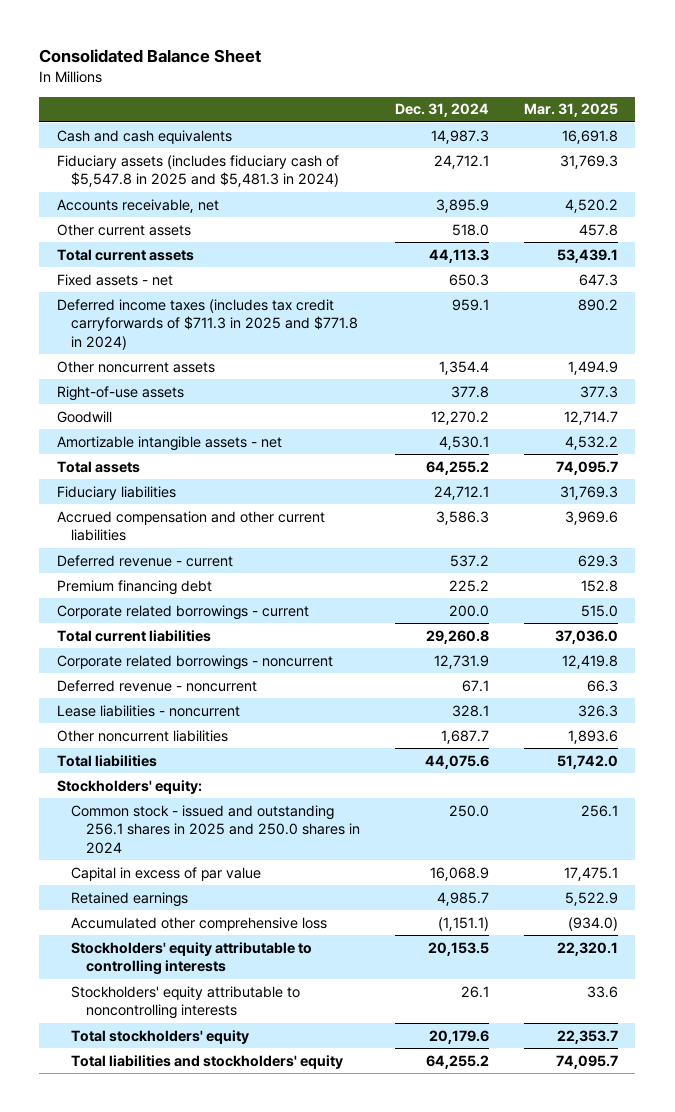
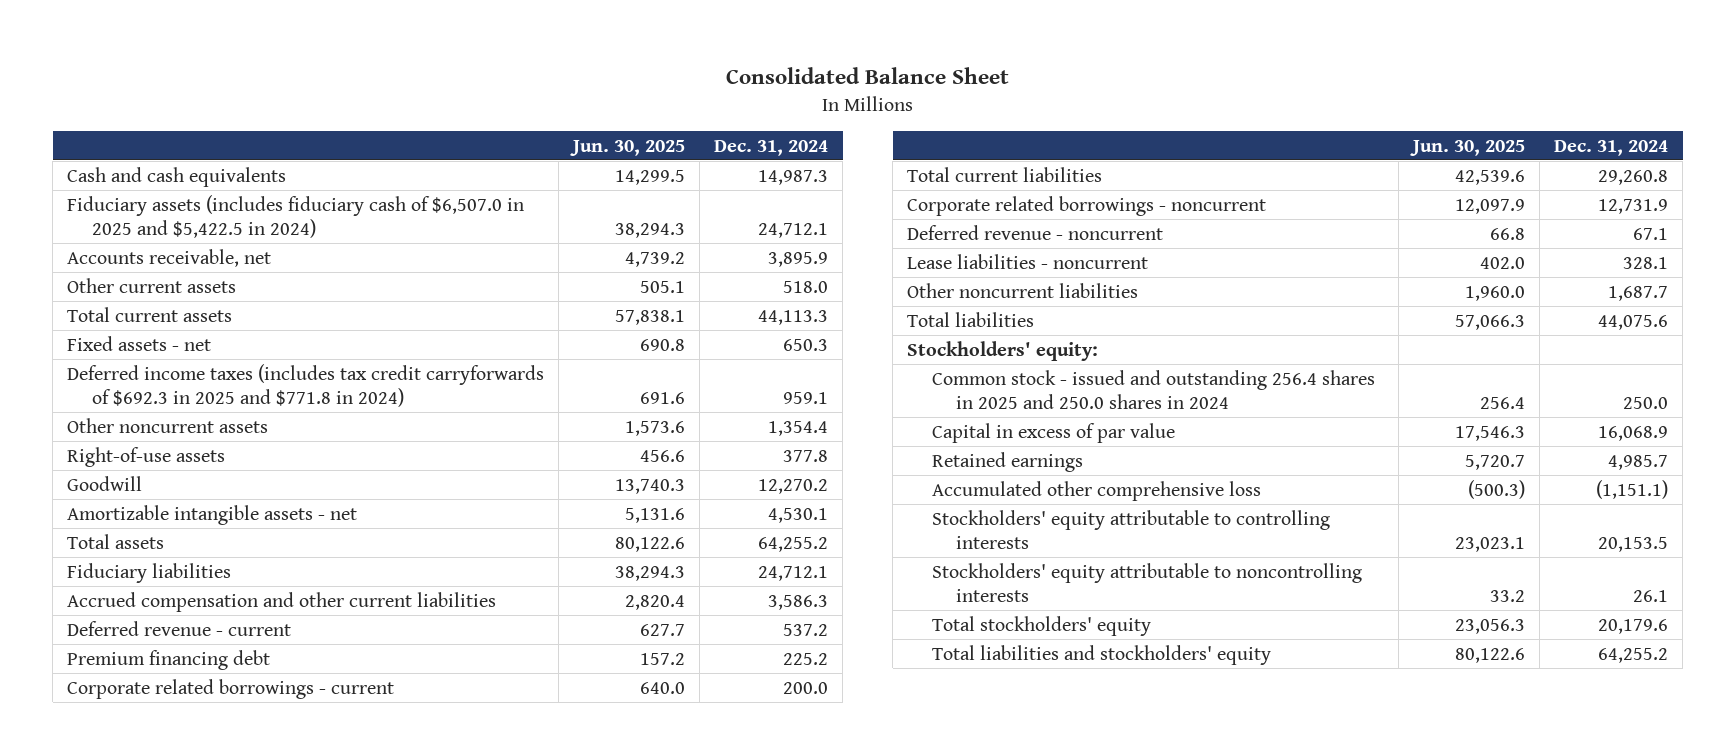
- | Dec. 31, 2024 | Mar. 31, 2025
+ | Jun. 30, 2025 | Dec. 31, 2024
- Fiduciary assets (includes fiduciary cash of $5,547.8 in 2025 and $5,481.3 in 2024) | 24,712.1 | 31,769.3
+ Fiduciary assets (includes fiduciary cash of $6,507.0 in 2025 and $5,422.5 in 2024) | 38,294.3 | 24,712.1
- Deferred income taxes (includes tax credit carryforwards of $711.3 in 2025 and $771.8 in 2024) | 959.1 | 890.2
+ Deferred income taxes (includes tax credit carryforwards of $692.3 in 2025 and $771.8 in 2024) | 691.6 | 959.1
- Common stock - issued and outstanding 256.1 shares in 2025 and 250.0 shares in 2024 | 250.0 | 256.1
+ Common stock - issued and outstanding 256.4 shares in 2025 and 250.0 shares in 2024 | 256.4 | 250.0

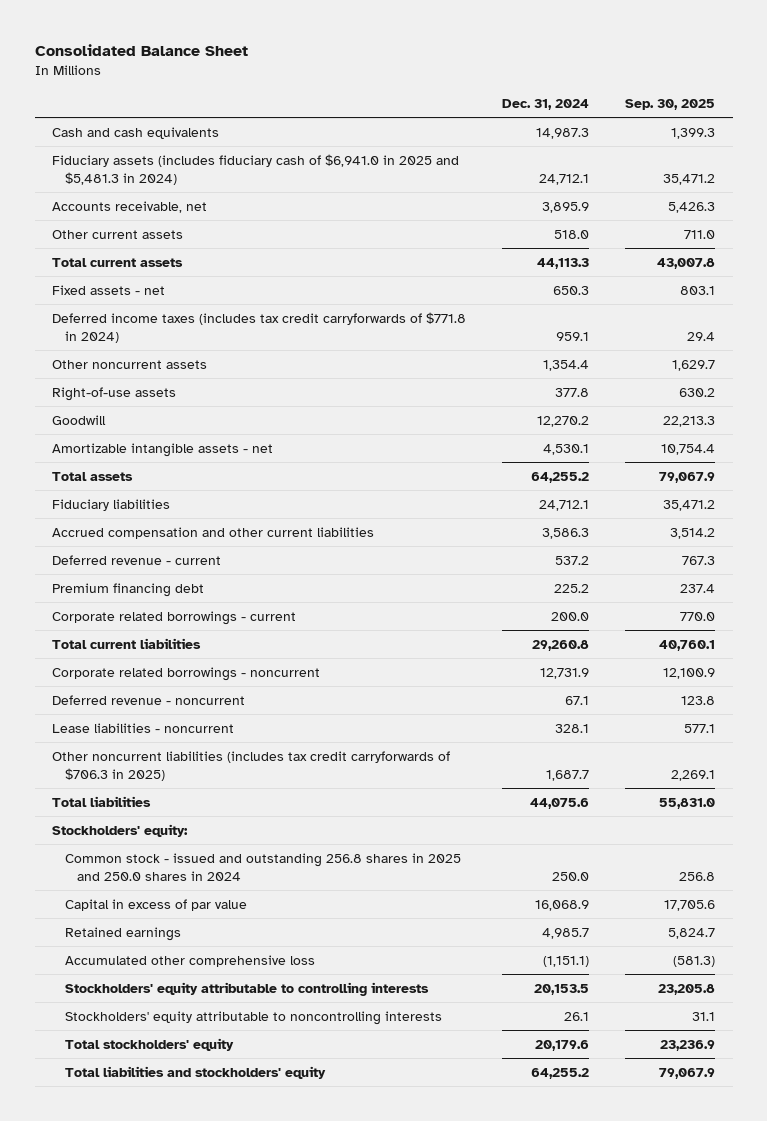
- | Jun. 30, 2025 | Dec. 31, 2024
+ | Dec. 31, 2024 | Sep. 30, 2025
- Fiduciary assets (includes fiduciary cash of $6,507.0 in 2025 and $5,422.5 in 2024) | 38,294.3 | 24,712.1
+ Fiduciary assets (includes fiduciary cash of $6,941.0 in 2025 and $5,481.3 in 2024) | 24,712.1 | 35,471.2
- Deferred income taxes (includes tax credit carryforwards of $692.3 in 2025 and $771.8 in 2024) | 691.6 | 959.1
+ Deferred income taxes (includes tax credit carryforwards of $771.8 in 2024) | 959.1 | 29.4
- Other noncurrent liabilities | 1,960.0 | 1,687.7
+ Other noncurrent liabilities (includes tax credit carryforwards of $706.3 in 2025) | 1,687.7 | 2,269.1
- Common stock - issued and outstanding 256.4 shares in 2025 and 250.0 shares in 2024 | 256.4 | 250.0
+ Common stock - issued and outstanding 256.8 shares in 2025 and 250.0 shares in 2024 | 250.0 | 256.8

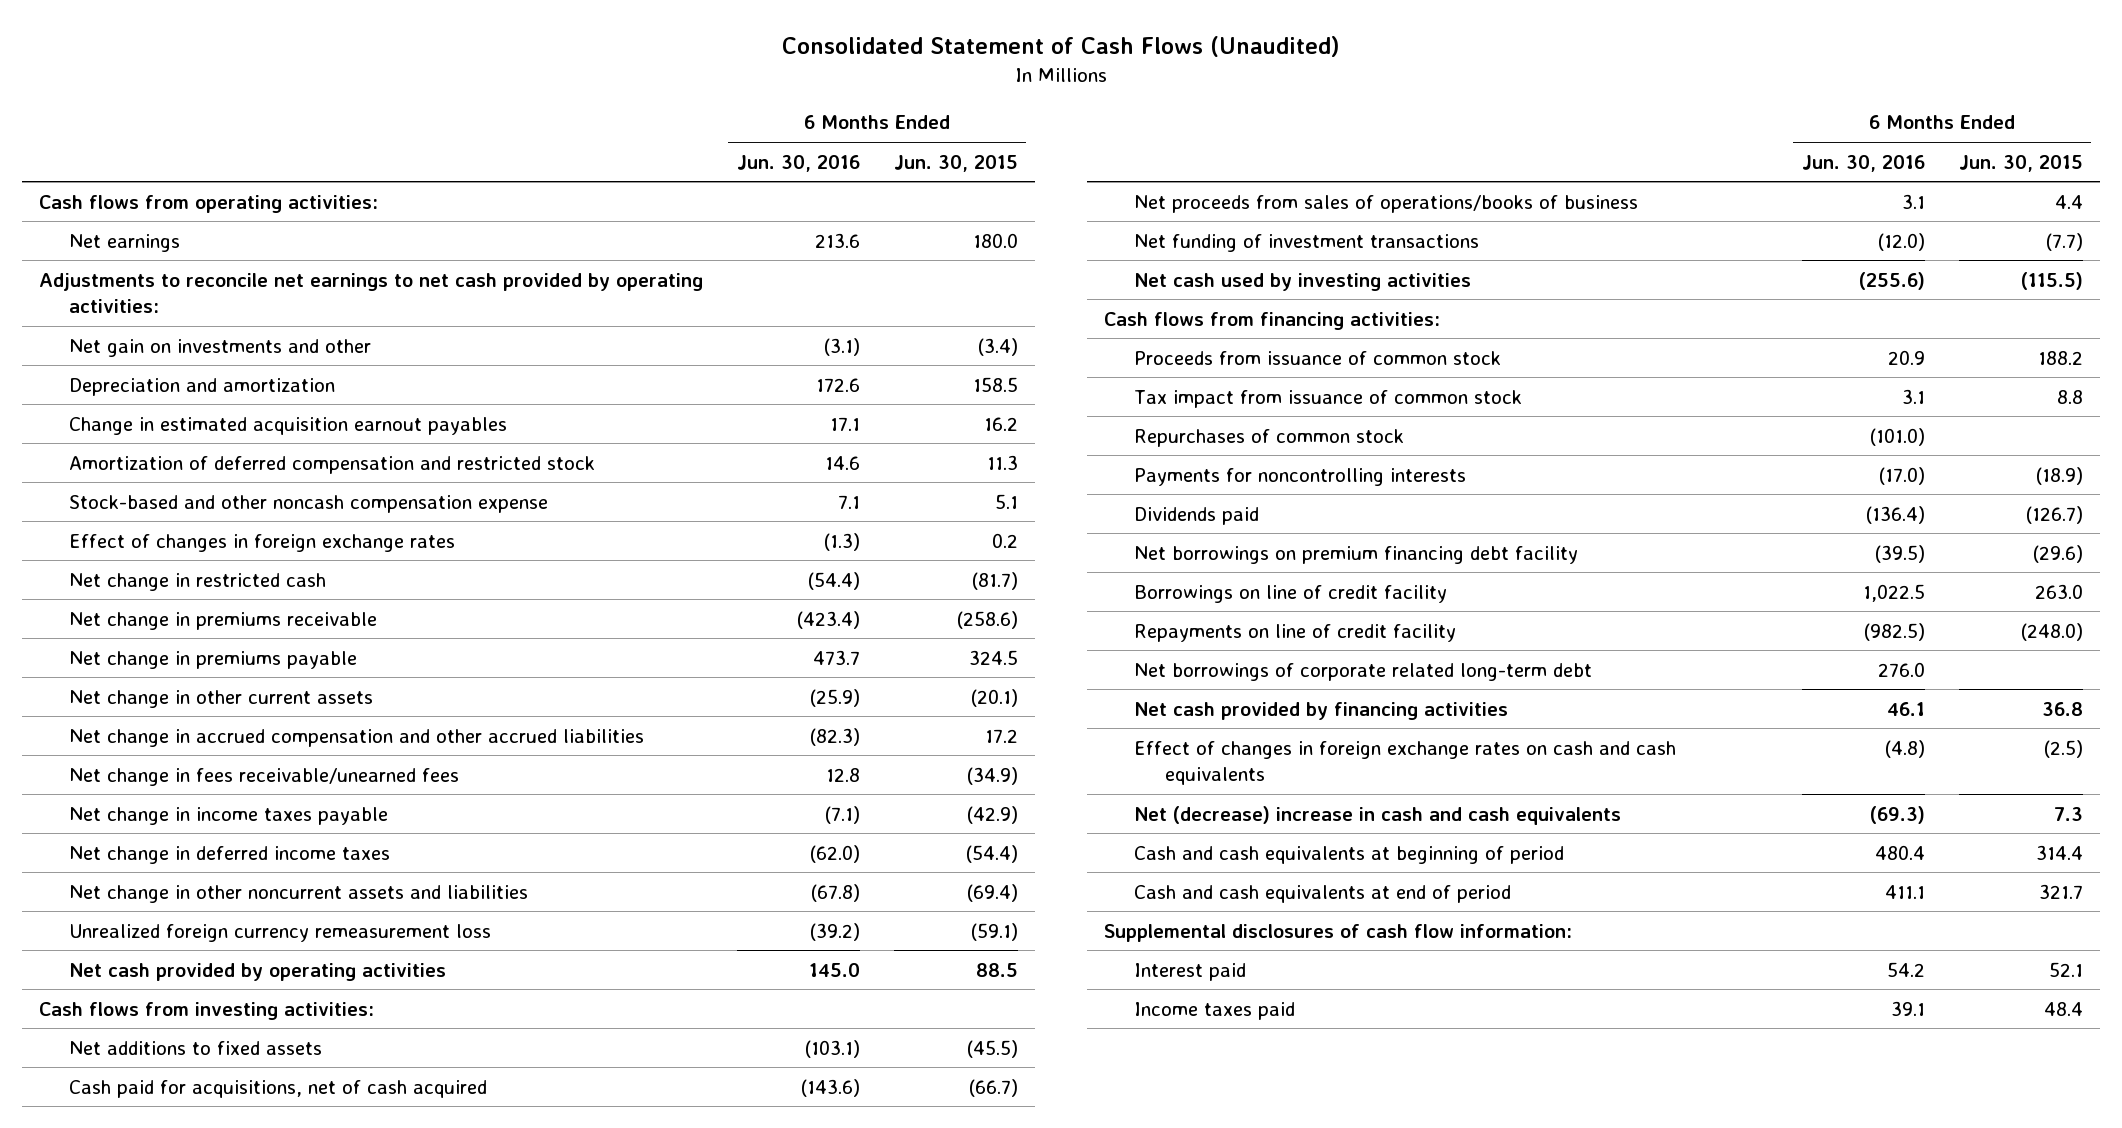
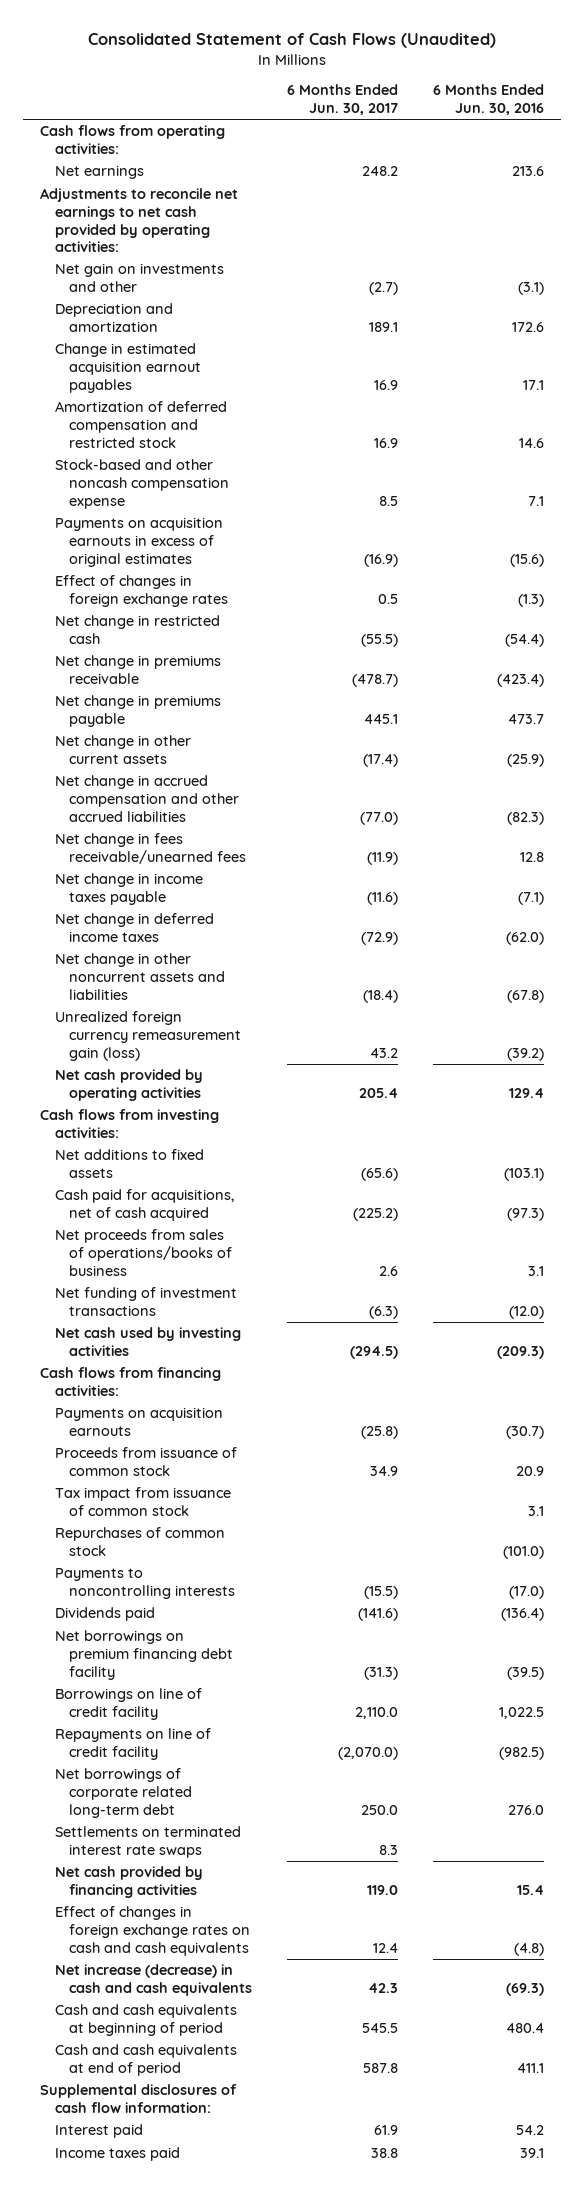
- | 6 Months Ended Jun. 30, 2016 | 6 Months Ended Jun. 30, 2015
+ | 6 Months Ended Jun. 30, 2017 | 6 Months Ended Jun. 30, 2016
+ Payments on acquisition earnouts in excess of original estimates | (16.9) | (15.6)
- Unrealized foreign currency remeasurement loss | (39.2) | (59.1)
- Net cash provided by operating activities | 145.0 | 88.5
+ Unrealized foreign currency remeasurement gain (loss) | 43.2 | (39.2)
+ Net cash provided by operating activities | 205.4 | 129.4
- Cash paid for acquisitions, net of cash acquired | (143.6) | (66.7)
+ Cash paid for acquisitions, net of cash acquired | (225.2) | (97.3)
- Net cash used by investing activities | (255.6) | (115.5)
+ Net cash used by investing activities | (294.5) | (209.3)
+ Payments on acquisition earnouts | (25.8) | (30.7)
- Payments for noncontrolling interests | (17.0) | (18.9)
+ Payments to noncontrolling interests | (15.5) | (17.0)
- Net cash provided by financing activities | 46.1 | 36.8
+ Settlements on terminated interest rate swaps | 8.3 |
+ Net cash provided by financing activities | 119.0 | 15.4
- Net (decrease) increase in cash and cash equivalents | (69.3) | 7.3
+ Net increase (decrease) in cash and cash equivalents | 42.3 | (69.3)

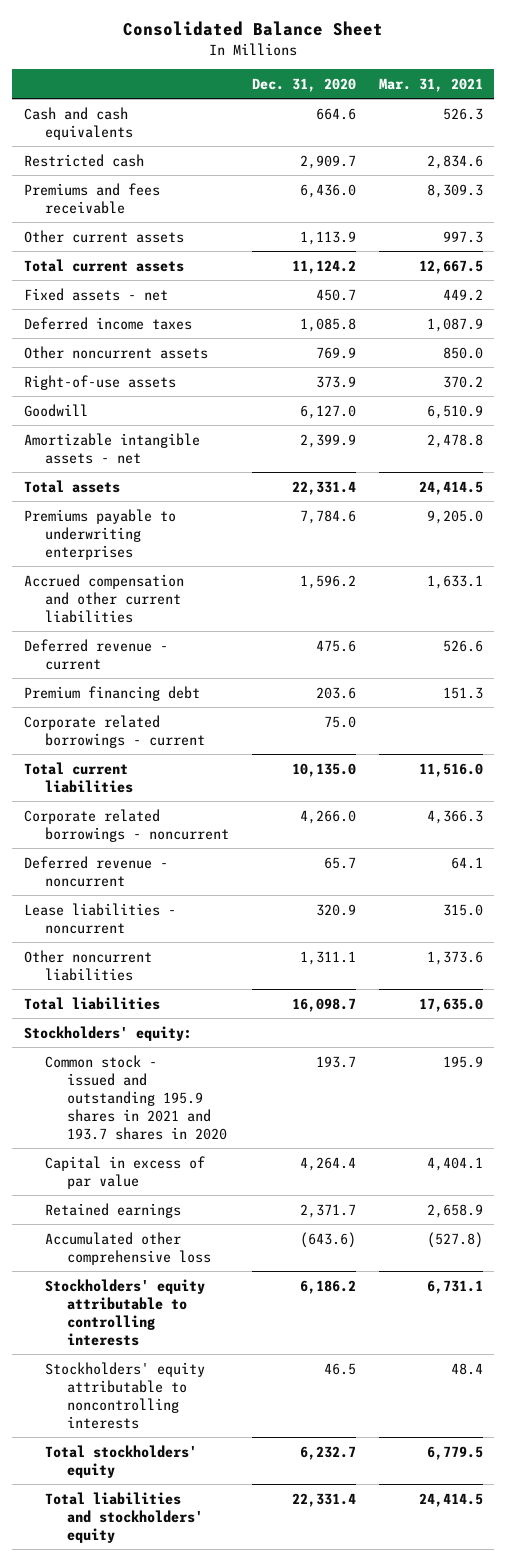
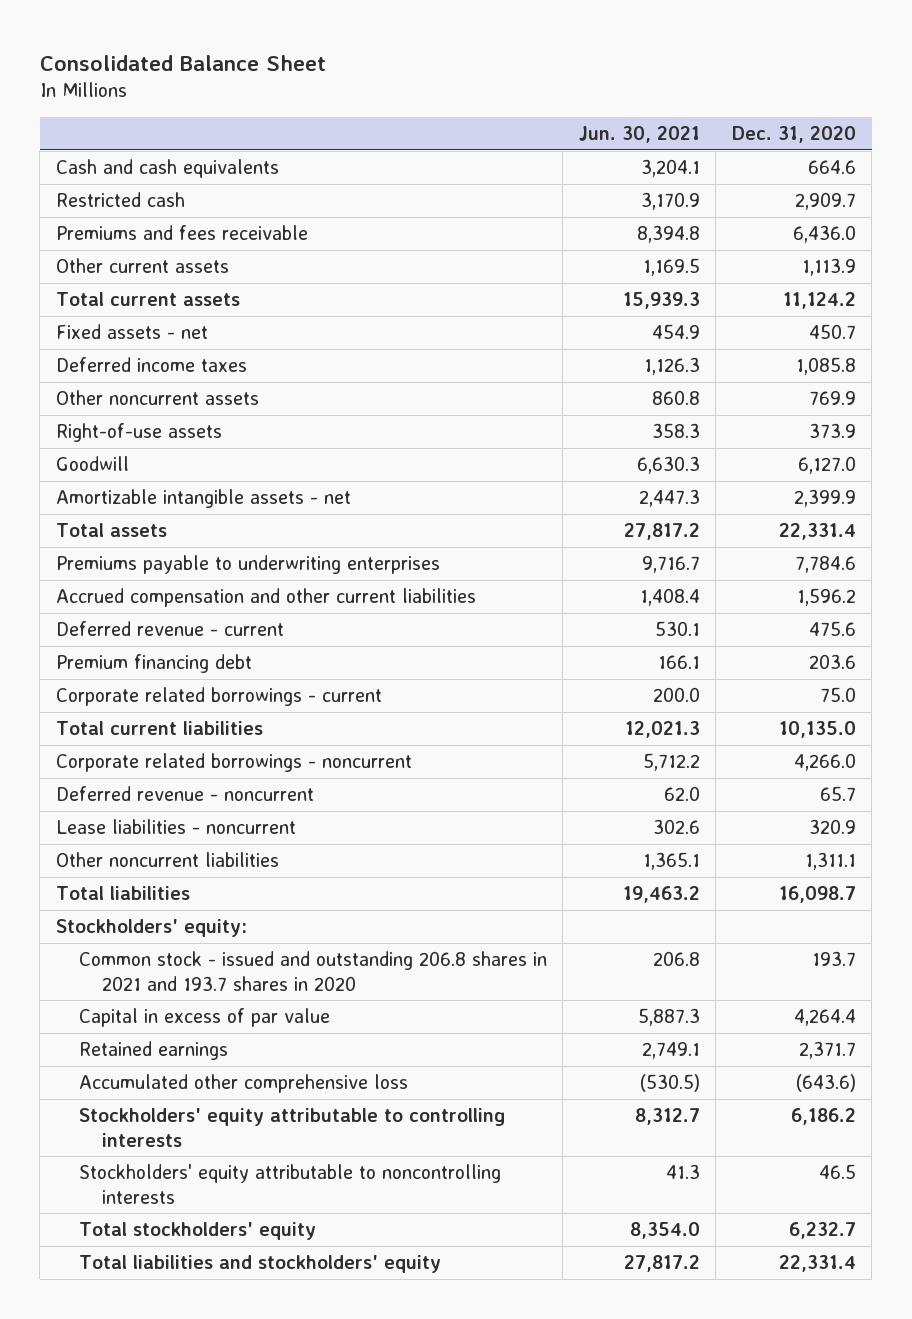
- | Dec. 31, 2020 | Mar. 31, 2021
+ | Jun. 30, 2021 | Dec. 31, 2020
- Common stock - issued and outstanding 195.9 shares in 2021 and 193.7 shares in 2020 | 193.7 | 195.9
+ Common stock - issued and outstanding 206.8 shares in 2021 and 193.7 shares in 2020 | 206.8 | 193.7

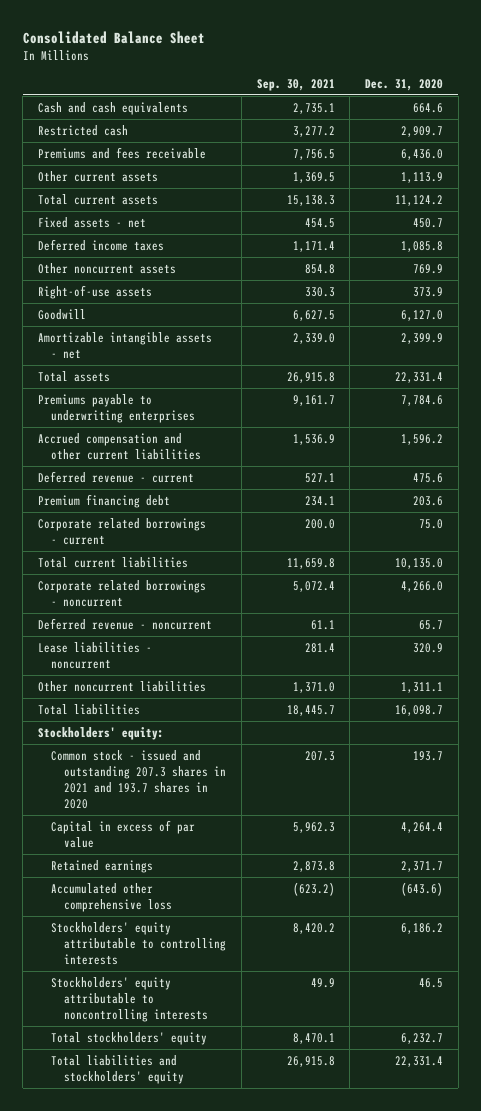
- | Jun. 30, 2021 | Dec. 31, 2020
+ | Sep. 30, 2021 | Dec. 31, 2020
- Common stock - issued and outstanding 206.8 shares in 2021 and 193.7 shares in 2020 | 206.8 | 193.7
+ Common stock - issued and outstanding 207.3 shares in 2021 and 193.7 shares in 2020 | 207.3 | 193.7

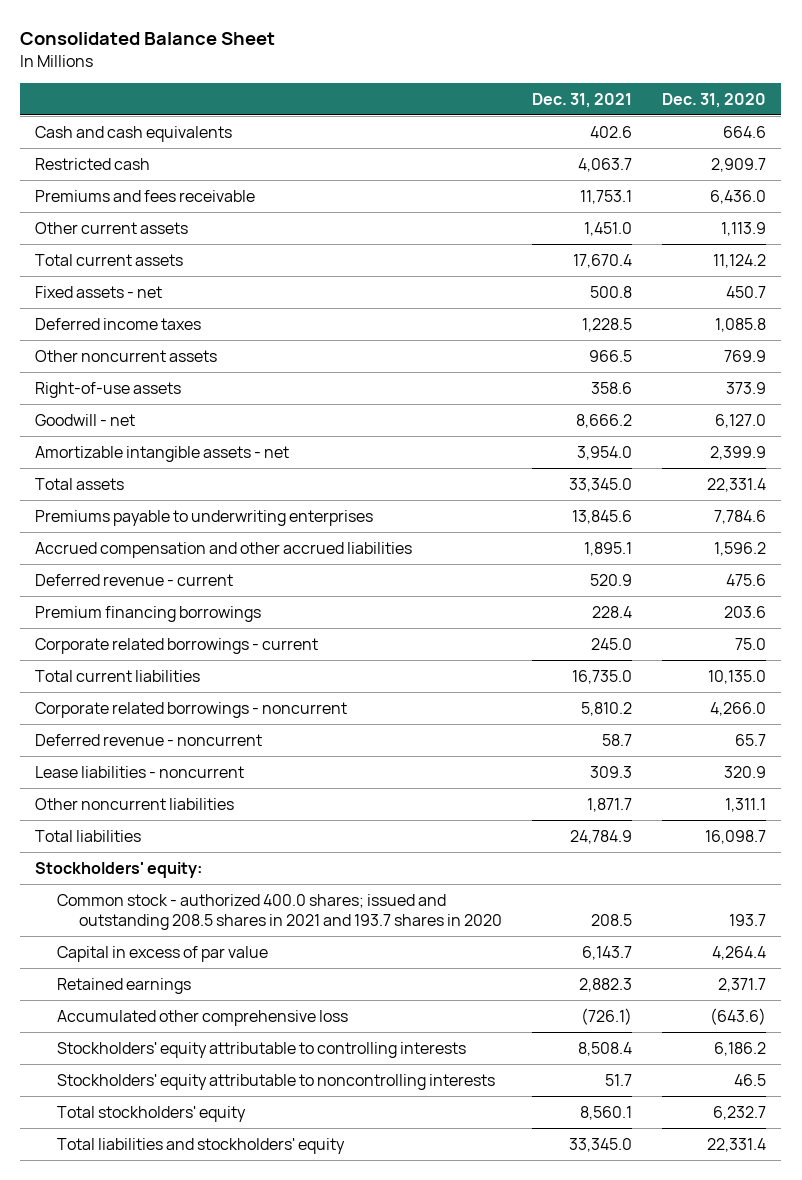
- | Sep. 30, 2021 | Dec. 31, 2020
+ | Dec. 31, 2021 | Dec. 31, 2020
- Goodwill | 6,627.5 | 6,127.0
+ Goodwill - net | 8,666.2 | 6,127.0
- Accrued compensation and other current liabilities | 1,536.9 | 1,596.2
+ Accrued compensation and other accrued liabilities | 1,895.1 | 1,596.2
- Premium financing debt | 234.1 | 203.6
+ Premium financing borrowings | 228.4 | 203.6
- Common stock - issued and outstanding 207.3 shares in 2021 and 193.7 shares in 2020 | 207.3 | 193.7
+ Common stock - authorized 400.0 shares; issued and outstanding 208.5 shares in 2021 and 193.7 shares in 2020 | 208.5 | 193.7

